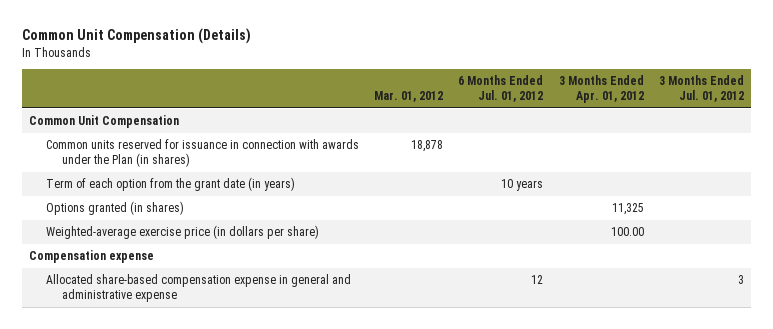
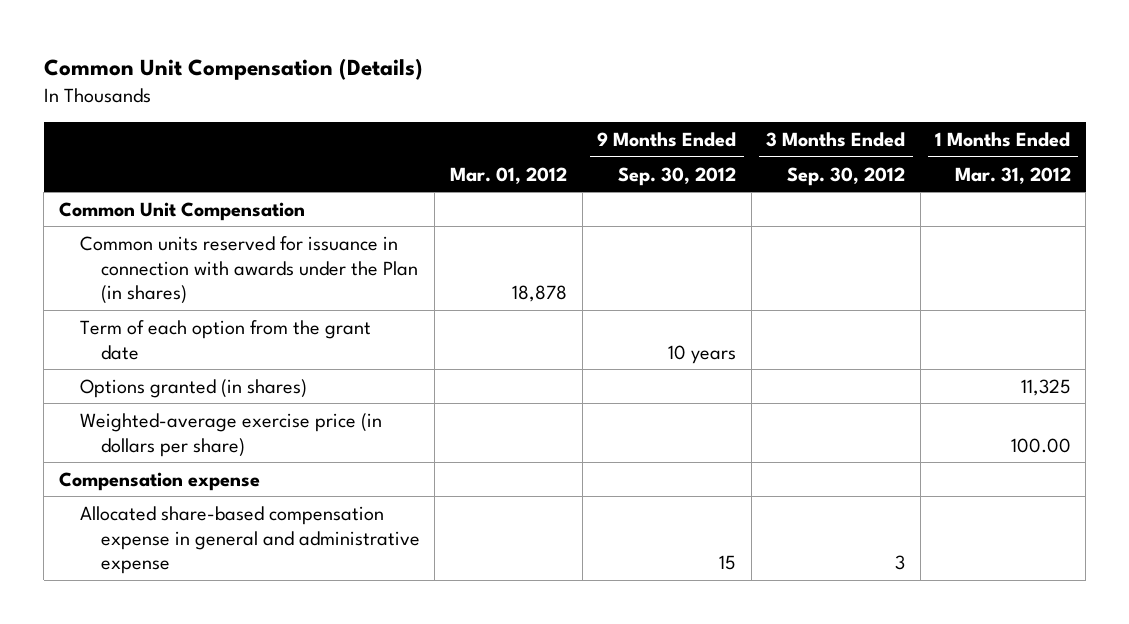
- | Mar. 01, 2012 | 6 Months Ended Jul. 01, 2012 | 3 Months Ended Apr. 01, 2012 | 3 Months Ended Jul. 01, 2012
+ | Mar. 01, 2012 | 9 Months Ended Sep. 30, 2012 | 3 Months Ended Sep. 30, 2012 | 1 Months Ended Mar. 31, 2012
- Term of each option from the grant date (in years) | | 10 years | |
+ Term of each option from the grant date | | 10 years | |

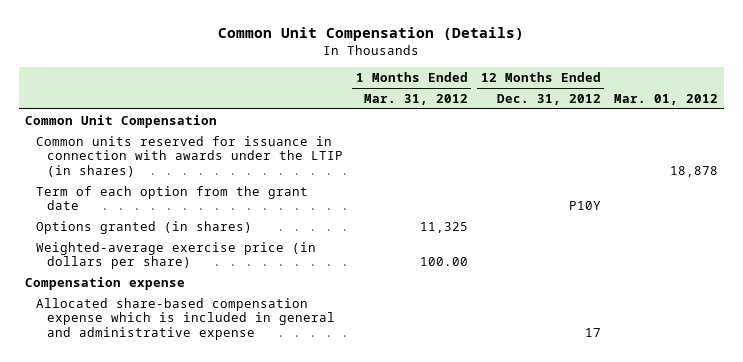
- | Mar. 01, 2012 | 9 Months Ended Sep. 30, 2012 | 3 Months Ended Sep. 30, 2012 | 1 Months Ended Mar. 31, 2012
+ | 1 Months Ended Mar. 31, 2012 | 12 Months Ended Dec. 31, 2012 | Mar. 01, 2012
- Common units reserved for issuance in connection with awards under the Plan (in shares) | 18,878 | | |
+ Common units reserved for issuance in connection with awards under the LTIP (in shares) | | | 18,878
- Allocated share-based compensation expense in general and administrative expense | | 15 | 3 |
+ Allocated share-based compensation expense which is included in general and administrative expense | | 17 |

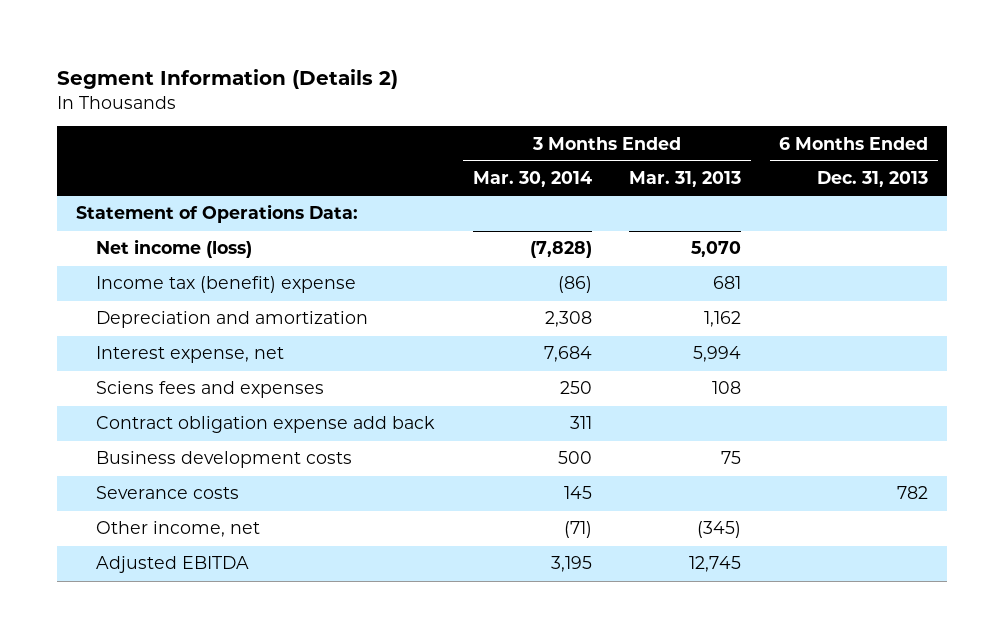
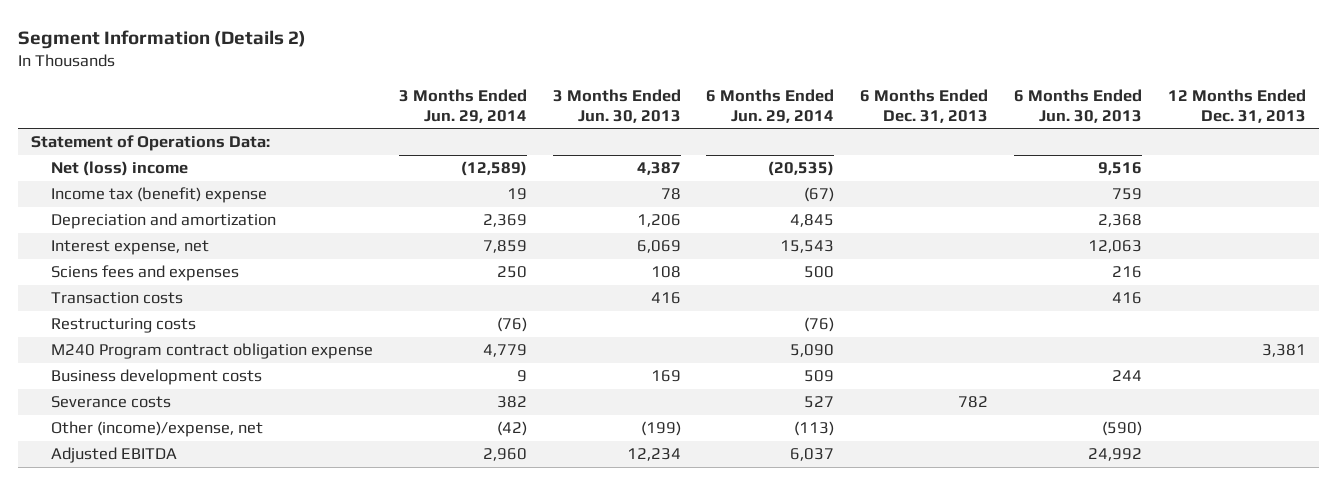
- | 3 Months Ended Mar. 30, 2014 | 3 Months Ended Mar. 31, 2013 | 6 Months Ended Dec. 31, 2013
+ | 3 Months Ended Jun. 29, 2014 | 3 Months Ended Jun. 30, 2013 | 6 Months Ended Jun. 29, 2014 | 6 Months Ended Dec. 31, 2013 | 6 Months Ended Jun. 30, 2013 | 12 Months Ended Dec. 31, 2013
- Net income (loss) | (7,828) | 5,070 |
+ Net (loss) income | (12,589) | 4,387 | (20,535) | | 9,516 |
- Contract obligation expense add back | 311 | |
+ Transaction costs | | 416 | | | 416 |
+ Restructuring costs | (76) | | (76) | | |
+ M240 Program contract obligation expense | 4,779 | | 5,090 | | | 3,381
- Other income, net | (71) | (345) |
+ Other (income)/expense, net | (42) | (199) | (113) | | (590) |

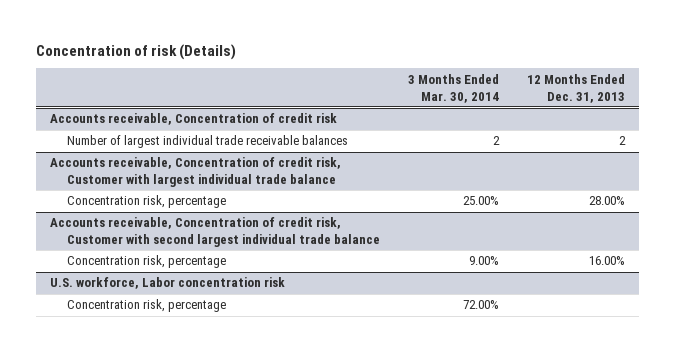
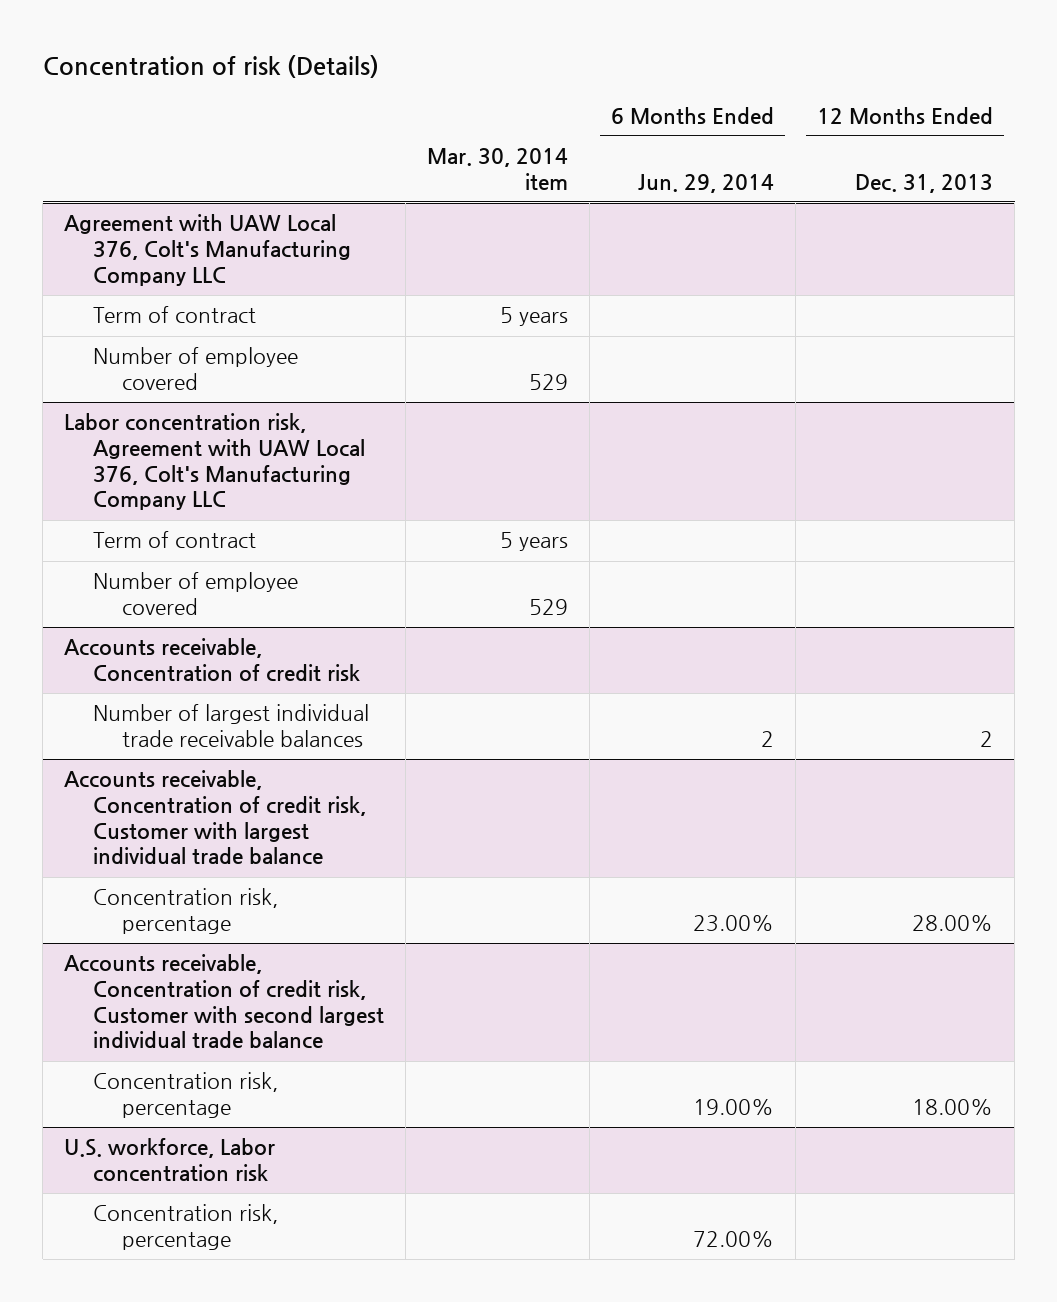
- | 3 Months Ended Mar. 30, 2014 | 12 Months Ended Dec. 31, 2013
+ | Mar. 30, 2014 item | 6 Months Ended Jun. 29, 2014 | 12 Months Ended Dec. 31, 2013
+ Agreement with UAW Local 376, Colt's Manufacturing Company LLC
+ Term of contract | 5 years | |
+ Number of employee covered | 529 | |
+ Labor concentration risk, Agreement with UAW Local 376, Colt's Manufacturing Company LLC
+ Term of contract | 5 years | |
+ Number of employee covered | 529 | |
@ Accounts receivable, Concentration of credit risk, Customer with second largest individual trade balance
- Concentration risk, percentage | 9.00% | 16.00%
+ Concentration risk, percentage | | 19.00% | 18.00%

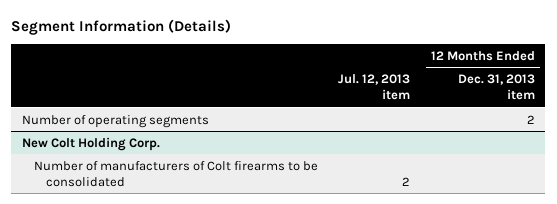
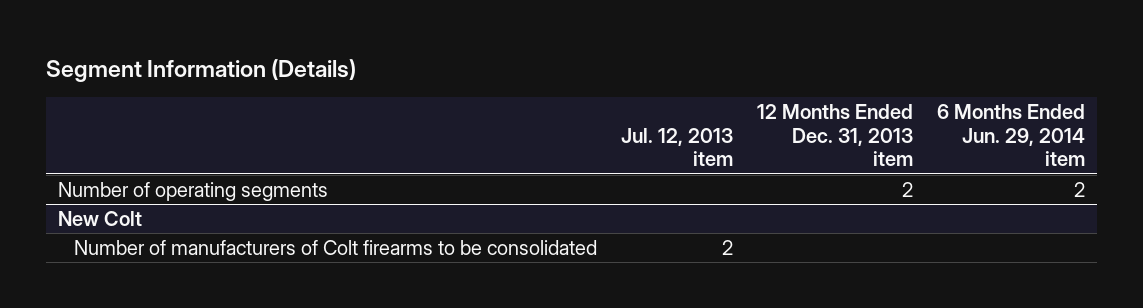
- | Jul. 12, 2013 item | 12 Months Ended Dec. 31, 2013 item
+ | Jul. 12, 2013 item | 12 Months Ended Dec. 31, 2013 item | 6 Months Ended Jun. 29, 2014 item
- New Colt Holding Corp.
+ New Colt

